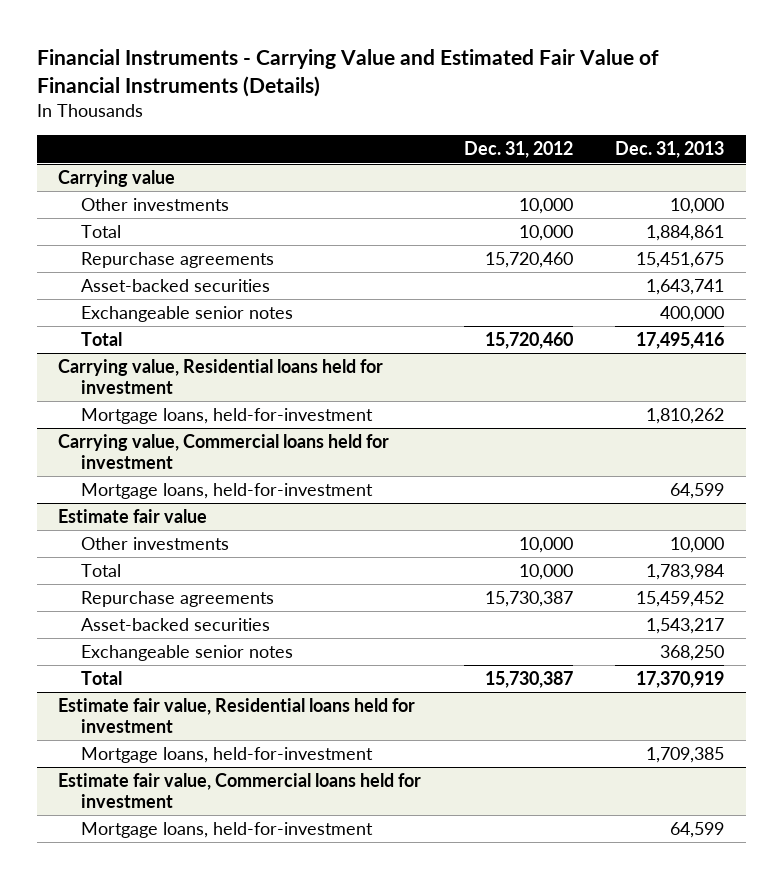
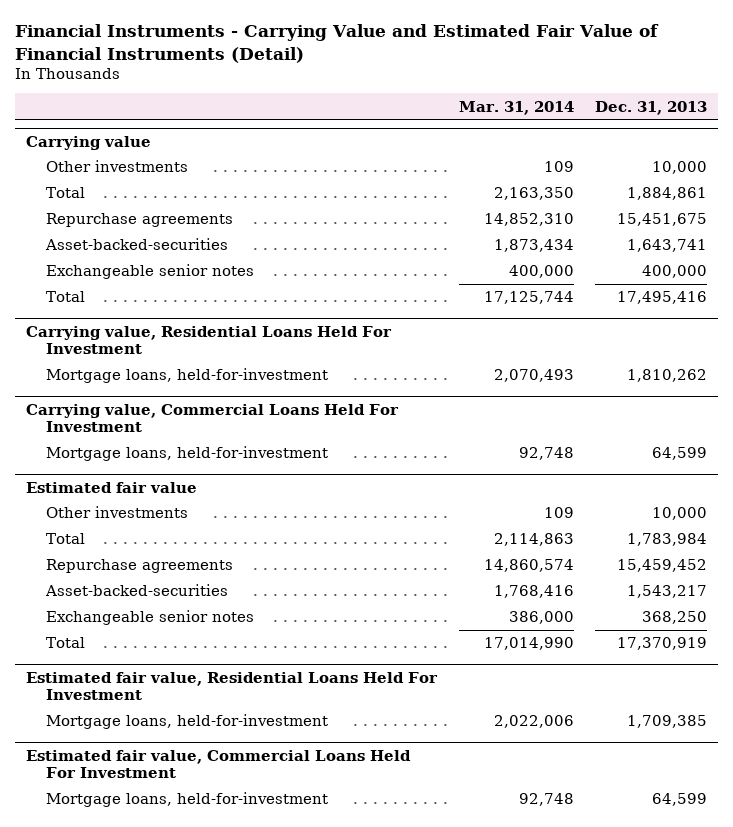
- Financial Instruments - Carrying Value and Estimated Fair Value of Financial Instruments (Details)
+ Financial Instruments - Carrying Value and Estimated Fair Value of Financial Instruments (Detail)
- | Dec. 31, 2012 | Dec. 31, 2013
+ | Mar. 31, 2014 | Dec. 31, 2013
@ Carrying value
- Asset-backed securities | | 1,643,741
+ Asset-backed-securities | 1,873,434 | 1,643,741
- Carrying value, Residential loans held for investment
+ Carrying value, Residential Loans Held For Investment
- Carrying value, Commercial loans held for investment
+ Carrying value, Commercial Loans Held For Investment
- Estimate fair value
+ Estimated fair value
- Asset-backed securities | | 1,543,217
+ Asset-backed-securities | 1,768,416 | 1,543,217
- Estimate fair value, Residential loans held for investment
+ Estimated fair value, Residential Loans Held For Investment
- Estimate fair value, Commercial loans held for investment
+ Estimated fair value, Commercial Loans Held For Investment

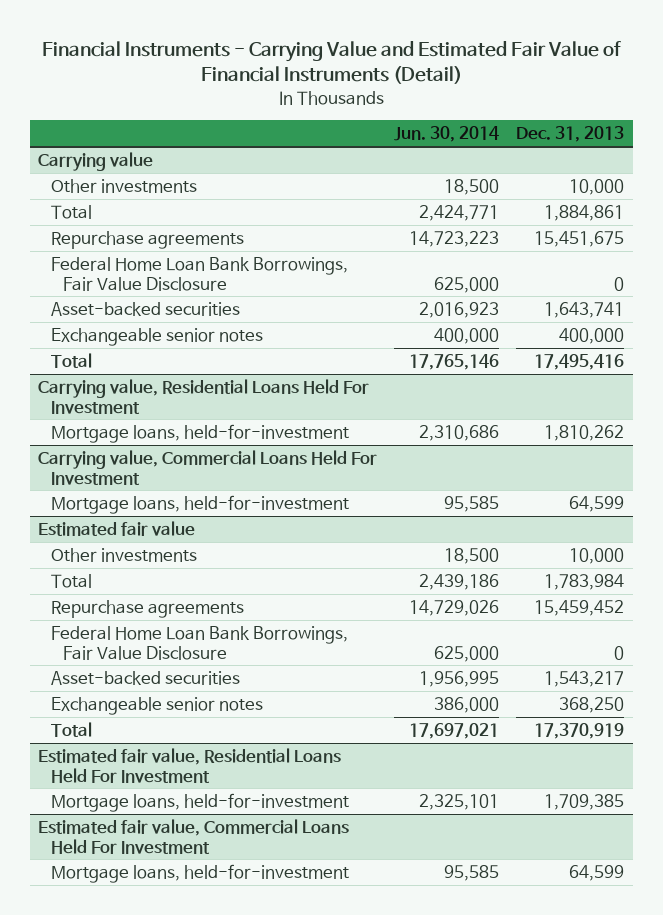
- | Mar. 31, 2014 | Dec. 31, 2013
+ | Jun. 30, 2014 | Dec. 31, 2013
@ Carrying value
- Asset-backed-securities | 1,873,434 | 1,643,741
+ Federal Home Loan Bank Borrowings, Fair Value Disclosure | 625,000 | 0
+ Asset-backed securities | 2,016,923 | 1,643,741
@ Estimated fair value
- Asset-backed-securities | 1,768,416 | 1,543,217
+ Federal Home Loan Bank Borrowings, Fair Value Disclosure | 625,000 | 0
+ Asset-backed securities | 1,956,995 | 1,543,217

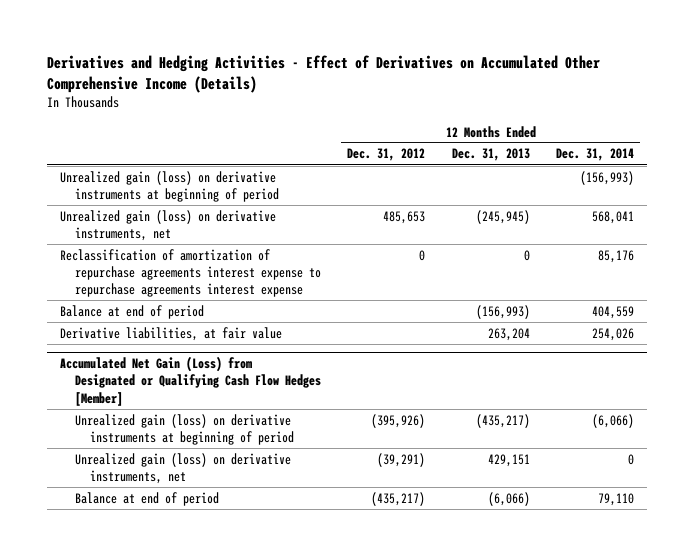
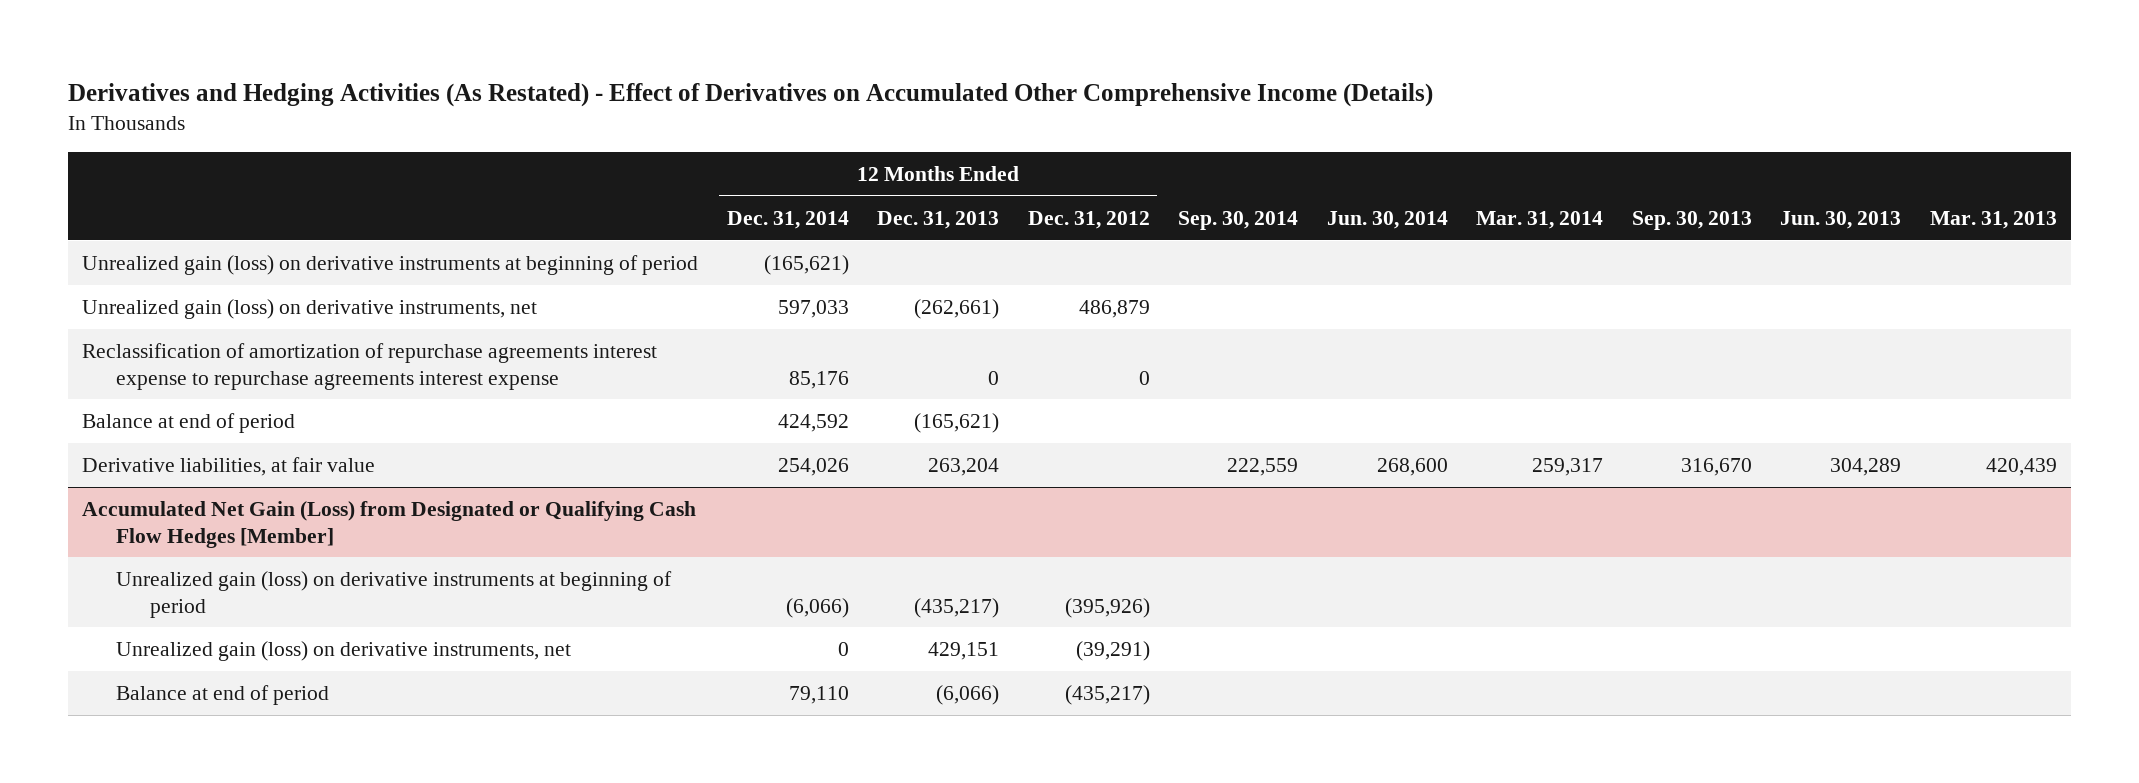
- Derivatives and Hedging Activities - Effect of Derivatives on Accumulated Other Comprehensive Income (Details)
+ Derivatives and Hedging Activities (As Restated) - Effect of Derivatives on Accumulated Other Comprehensive Income (Details)
- | 12 Months Ended Dec. 31, 2012 | 12 Months Ended Dec. 31, 2013 | 12 Months Ended Dec. 31, 2014
+ | 12 Months Ended Dec. 31, 2014 | 12 Months Ended Dec. 31, 2013 | 12 Months Ended Dec. 31, 2012 | Sep. 30, 2014 | Jun. 30, 2014 | Mar. 31, 2014 | Sep. 30, 2013 | Jun. 30, 2013 | Mar. 31, 2013
- Unrealized gain (loss) on derivative instruments at beginning of period | | | (156,993)
- Unrealized gain (loss) on derivative instruments, net | 485,653 | (245,945) | 568,041
+ Unrealized gain (loss) on derivative instruments at beginning of period | (165,621) | | | | | | | |
+ Unrealized gain (loss) on derivative instruments, net | 597,033 | (262,661) | 486,879 | | | | | |
- Balance at end of period | | (156,993) | 404,559
+ Balance at end of period | 424,592 | (165,621) | | | | | | |

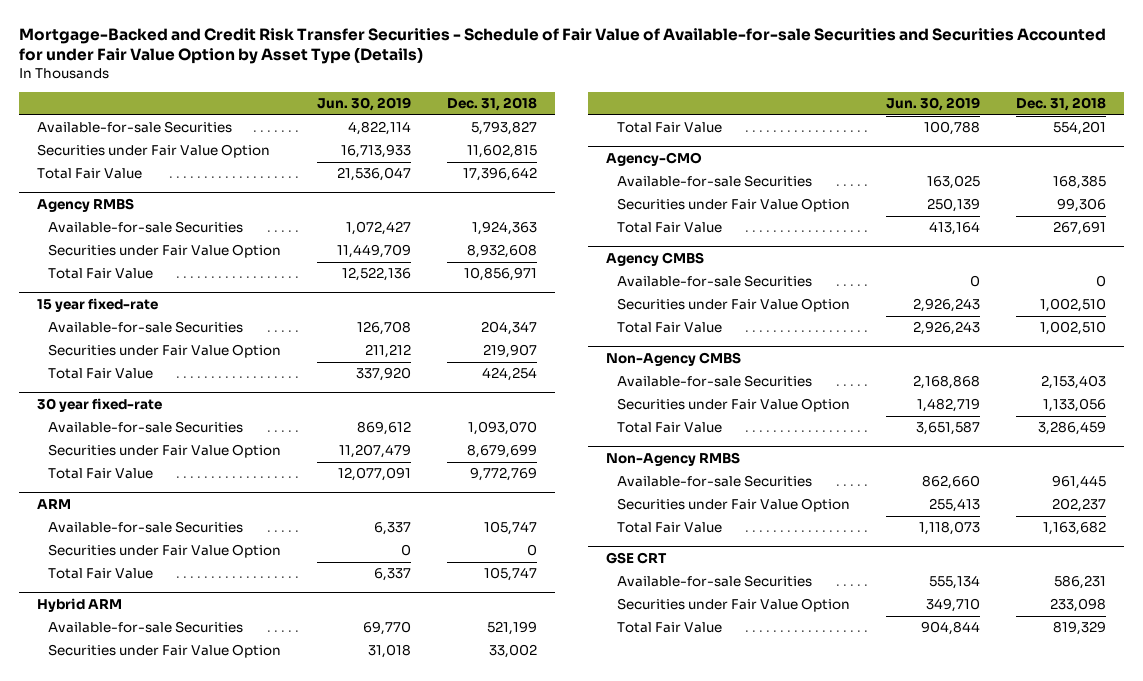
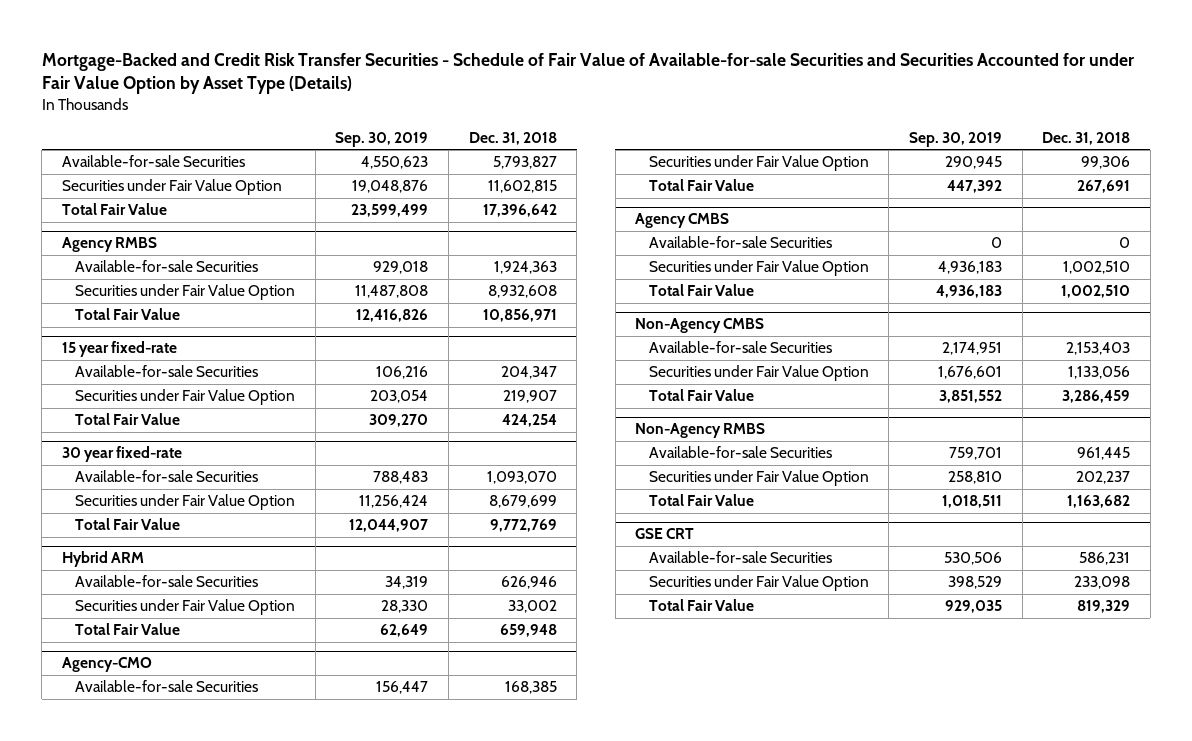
- | Jun. 30, 2019 | Dec. 31, 2018
+ | Sep. 30, 2019 | Dec. 31, 2018
- ARM
- Available-for-sale Securities | 6,337 | 105,747
- Securities under Fair Value Option | 0 | 0
- Total Fair Value | 6,337 | 105,747
@ Hybrid ARM
- Available-for-sale Securities | 69,770 | 521,199
+ Available-for-sale Securities | 34,319 | 626,946
- Total Fair Value | 100,788 | 554,201
+ Total Fair Value | 62,649 | 659,948

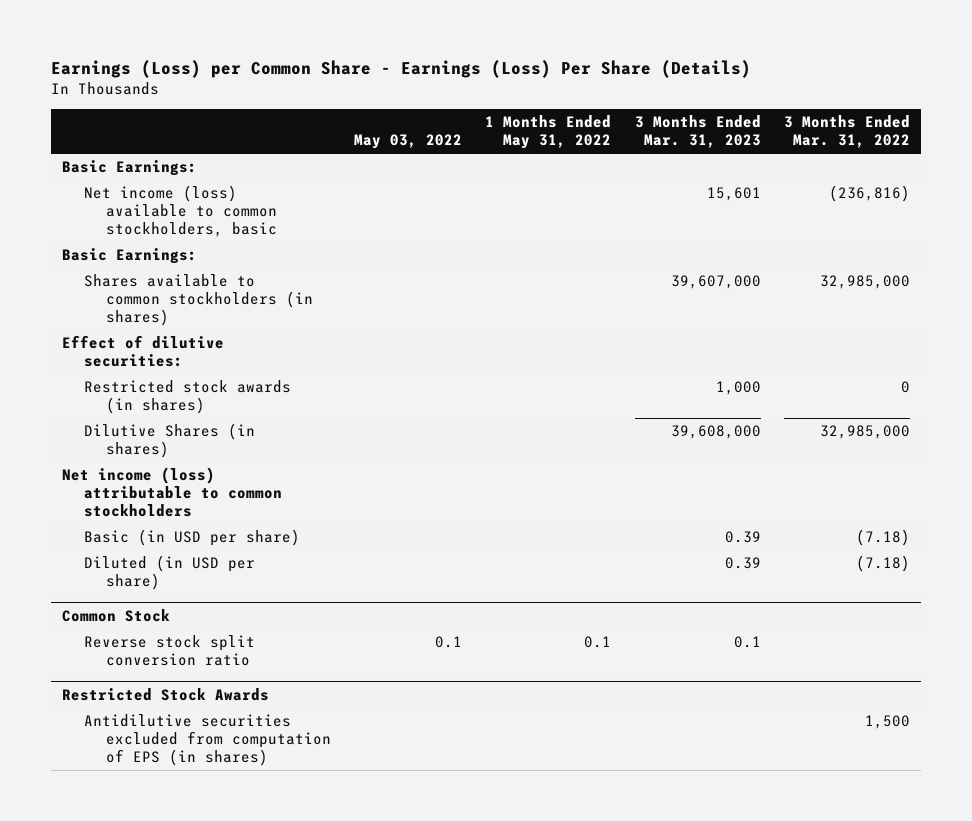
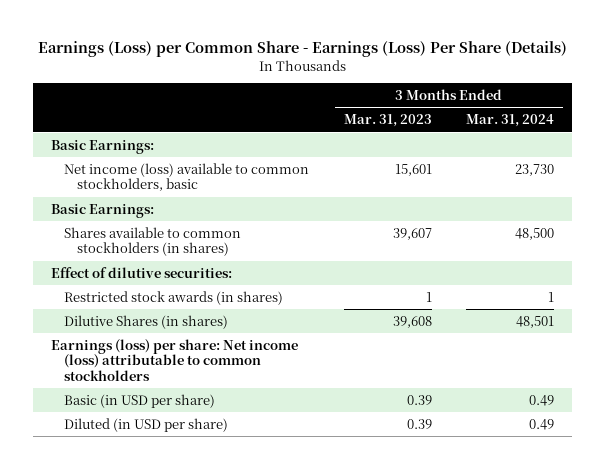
- | May 03, 2022 | 1 Months Ended May 31, 2022 | 3 Months Ended Mar. 31, 2023 | 3 Months Ended Mar. 31, 2022
+ | 3 Months Ended Mar. 31, 2023 | 3 Months Ended Mar. 31, 2024
- Shares available to common stockholders (in shares) | | | 39,607,000 | 32,985,000
+ Shares available to common stockholders (in shares) | 39,607 | 48,500
- Restricted stock awards (in shares) | | | 1,000 | 0
- Dilutive Shares (in shares) | | | 39,608,000 | 32,985,000
- Net income (loss) attributable to common stockholders
+ Restricted stock awards (in shares) | 1 | 1
+ Dilutive Shares (in shares) | 39,608 | 48,501
+ Earnings (loss) per share: Net income (loss) attributable to common stockholders
- Common Stock
- Reverse stock split conversion ratio | 0.1 | 0.1 | 0.1 |
- Restricted Stock Awards
- Antidilutive securities excluded from computation of EPS (in shares) | | | | 1,500

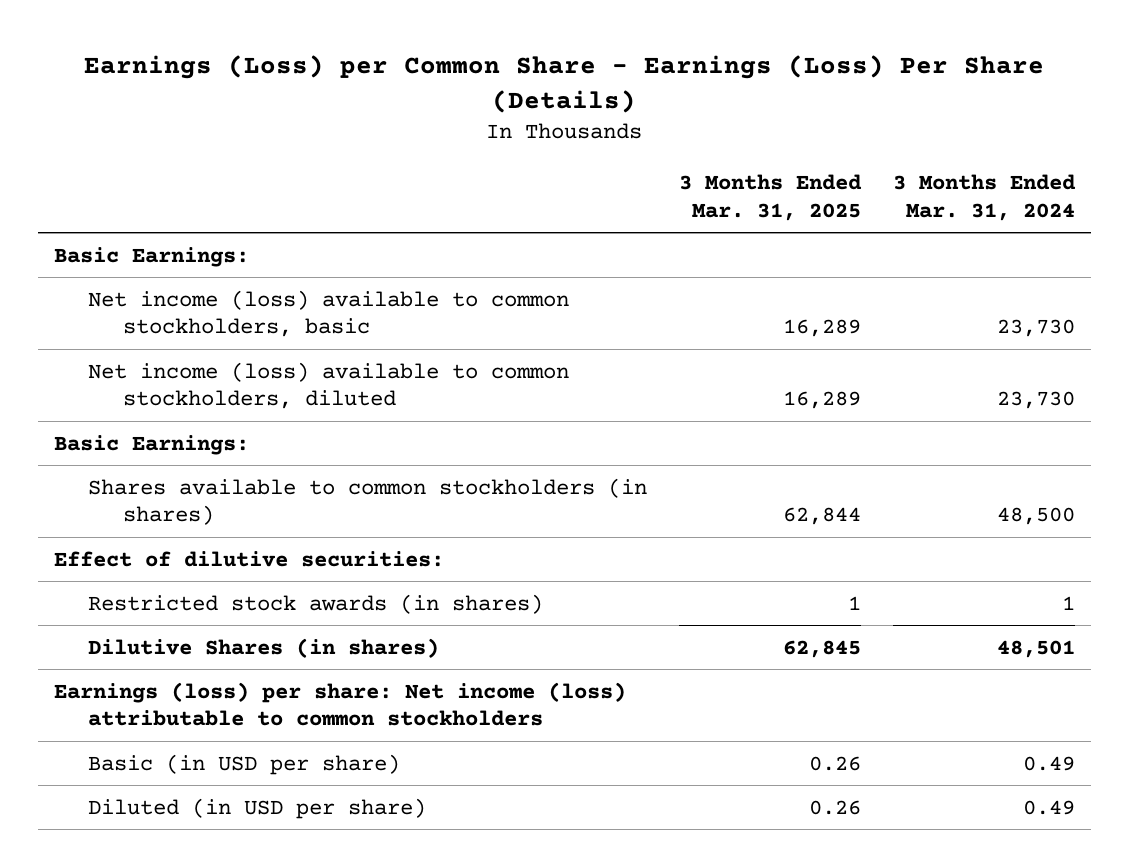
- | 3 Months Ended Mar. 31, 2023 | 3 Months Ended Mar. 31, 2024
+ | 3 Months Ended Mar. 31, 2025 | 3 Months Ended Mar. 31, 2024
+ Net income (loss) available to common stockholders, diluted | 16,289 | 23,730

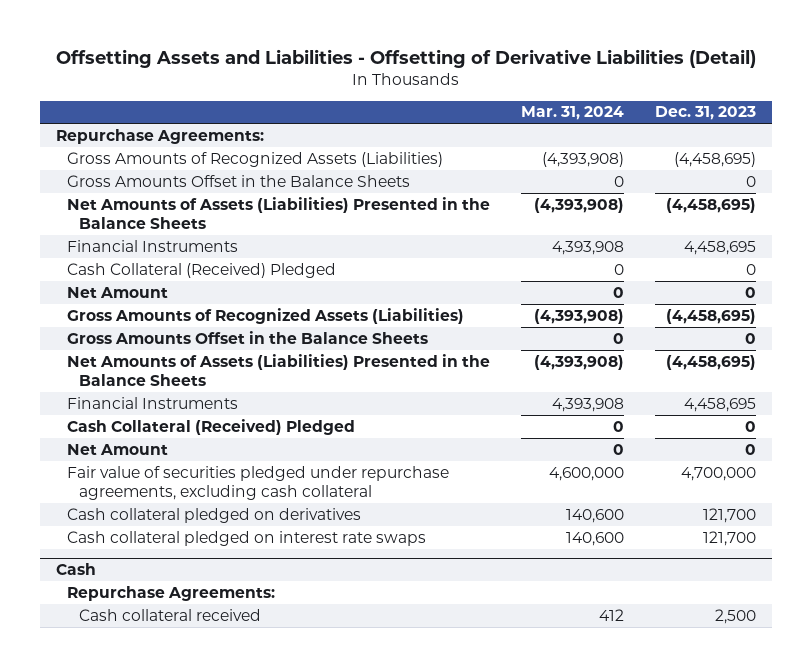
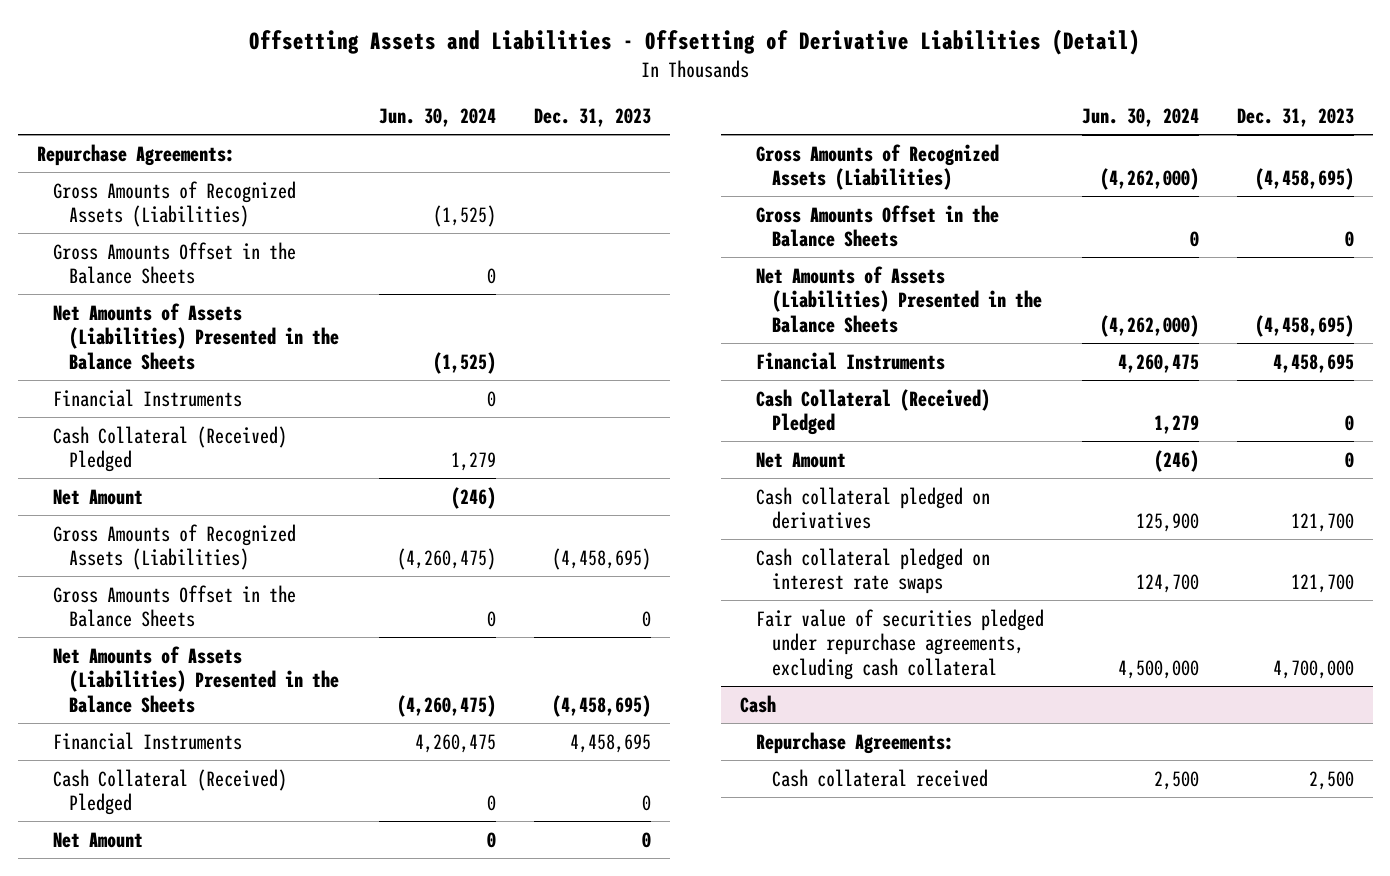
- | Mar. 31, 2024 | Dec. 31, 2023
+ | Jun. 30, 2024 | Dec. 31, 2023
+ Gross Amounts of Recognized Assets (Liabilities) | (1,525) |
+ Gross Amounts Offset in the Balance Sheets | 0 |
+ Net Amounts of Assets (Liabilities) Presented in the Balance Sheets | (1,525) |
+ Financial Instruments | 0 |
+ Cash Collateral (Received) Pledged | 1,279 |
+ Net Amount | (246) |
moved down: Fair value of securities pledged under repurchase agreements, excluding cash collateral | 4,500,000 | 4,700,000

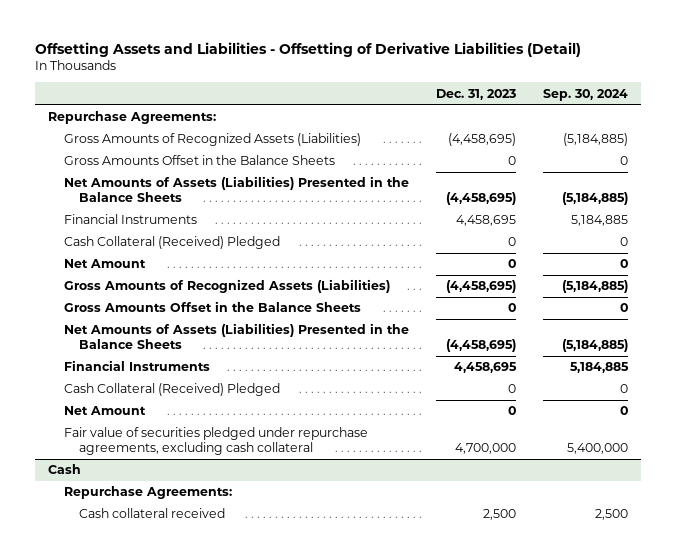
- | Jun. 30, 2024 | Dec. 31, 2023
+ | Dec. 31, 2023 | Sep. 30, 2024
- Gross Amounts of Recognized Assets (Liabilities) | (1,525) |
- Gross Amounts Offset in the Balance Sheets | 0 |
- Net Amounts of Assets (Liabilities) Presented in the Balance Sheets | (1,525) |
- Financial Instruments | 0 |
- Cash Collateral (Received) Pledged | 1,279 |
- Net Amount | (246) |
- Cash collateral pledged on derivatives | 125,900 | 121,700
- Cash collateral pledged on interest rate swaps | 124,700 | 121,700

